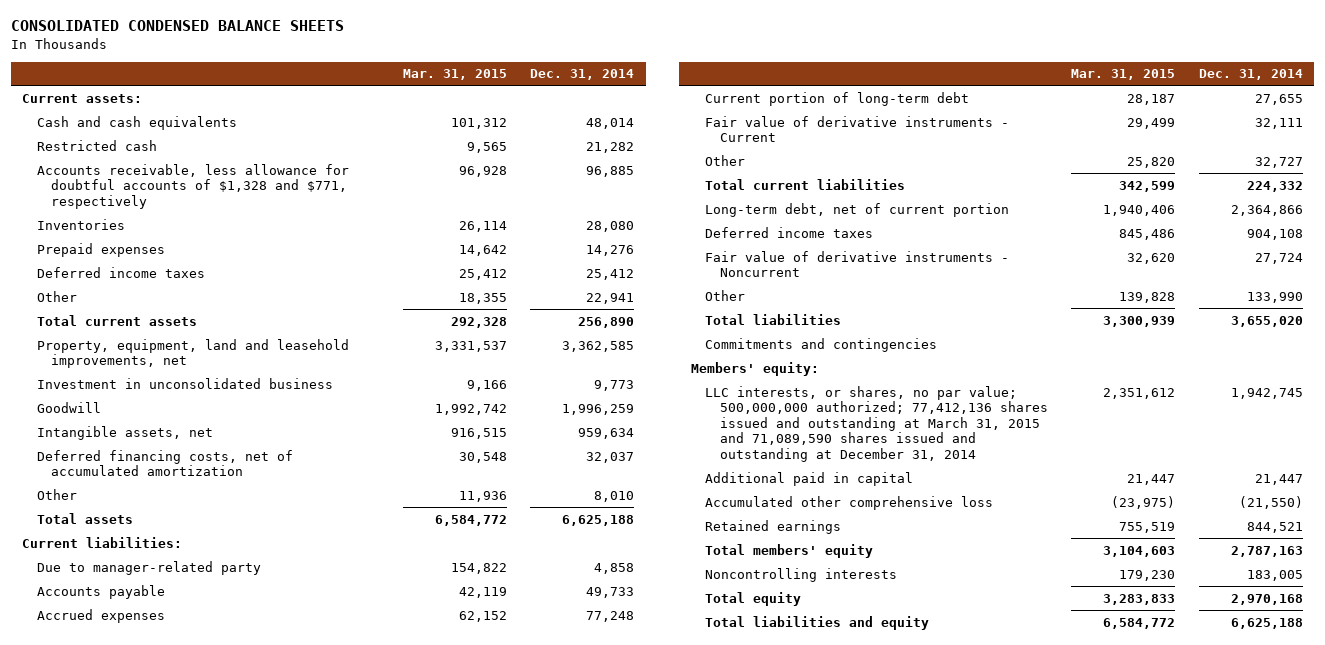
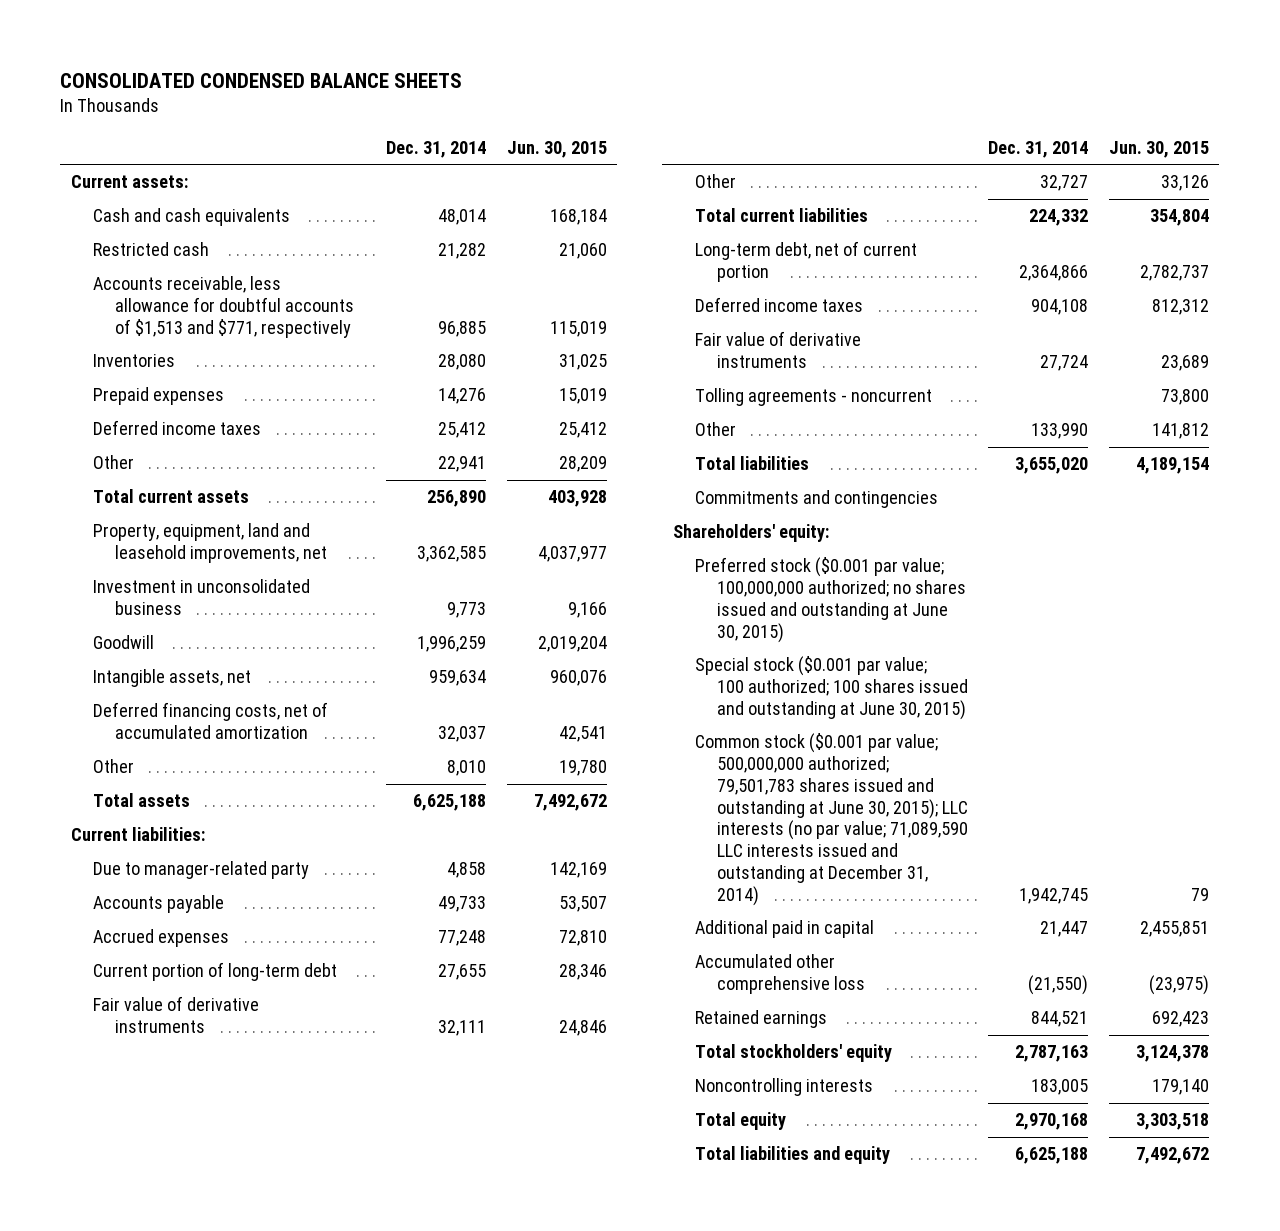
- | Mar. 31, 2015 | Dec. 31, 2014
+ | Dec. 31, 2014 | Jun. 30, 2015
- Accounts receivable, less allowance for doubtful accounts of $1,328 and $771, respectively | 96,928 | 96,885
+ Accounts receivable, less allowance for doubtful accounts of $1,513 and $771, respectively | 96,885 | 115,019
- Fair value of derivative instruments - Current | 29,499 | 32,111
+ Fair value of derivative instruments | 32,111 | 24,846
- Fair value of derivative instruments - Noncurrent | 32,620 | 27,724
+ Fair value of derivative instruments | 27,724 | 23,689
+ Tolling agreements - noncurrent | | 73,800
- Members' equity:
- LLC interests, or shares, no par value; 500,000,000 authorized; 77,412,136 shares issued and outstanding at March 31, 2015 and 71,089,590 shares issued and outstanding at December 31, 2014 | 2,351,612 | 1,942,745
+ Shareholders' equity:
+ Preferred stock ($0.001 par value; 100,000,000 authorized; no shares issued and outstanding at June 30, 2015)
+ Special stock ($0.001 par value; 100 authorized; 100 shares issued and outstanding at June 30, 2015)
+ Common stock ($0.001 par value; 500,000,000 authorized; 79,501,783 shares issued and outstanding at June 30, 2015); LLC interests (no par value; 71,089,590 LLC interests issued and outstanding at December 31, 2014) | 1,942,745 | 79
- Total members' equity | 3,104,603 | 2,787,163
+ Total stockholders' equity | 2,787,163 | 3,124,378

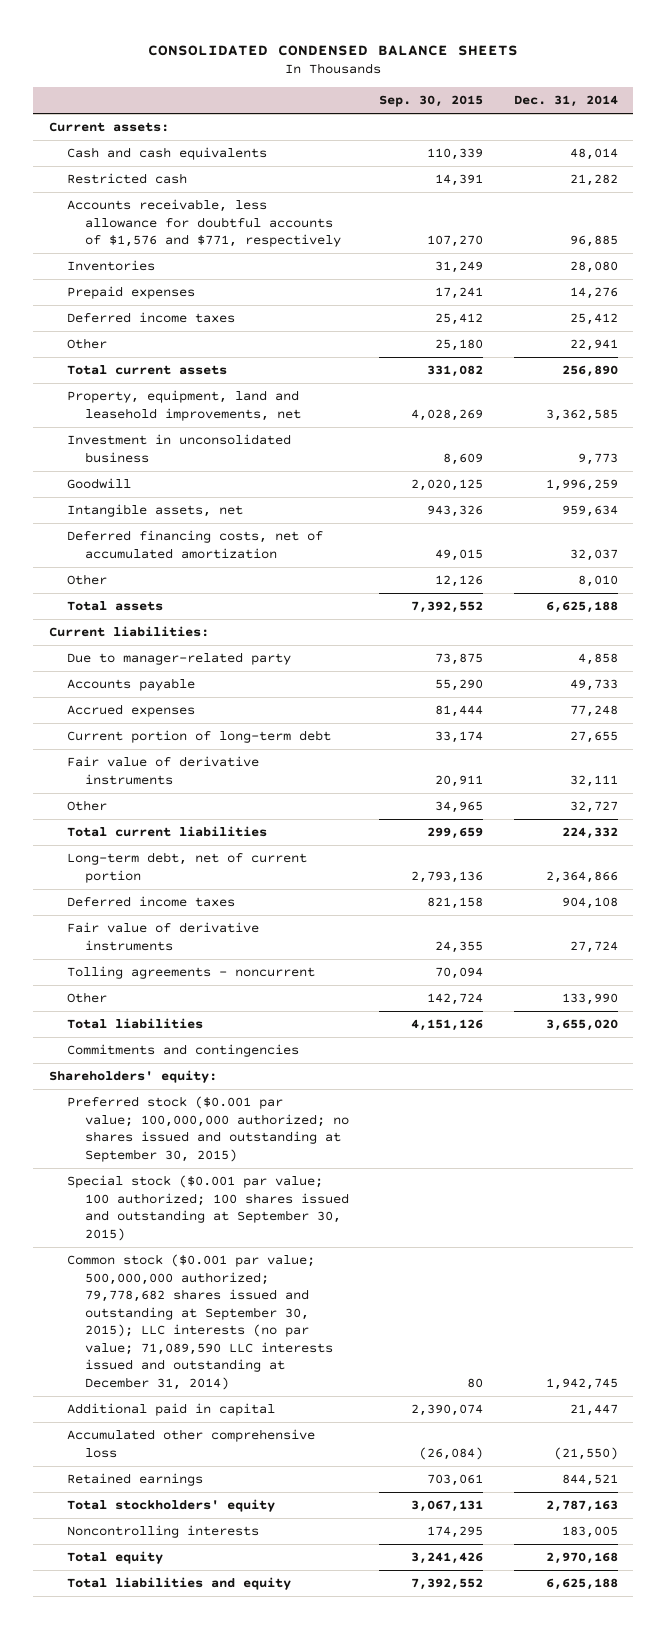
- | Dec. 31, 2014 | Jun. 30, 2015
+ | Sep. 30, 2015 | Dec. 31, 2014
- Accounts receivable, less allowance for doubtful accounts of $1,513 and $771, respectively | 96,885 | 115,019
+ Accounts receivable, less allowance for doubtful accounts of $1,576 and $771, respectively | 107,270 | 96,885
- Preferred stock ($0.001 par value; 100,000,000 authorized; no shares issued and outstanding at June 30, 2015)
- Special stock ($0.001 par value; 100 authorized; 100 shares issued and outstanding at June 30, 2015)
- Common stock ($0.001 par value; 500,000,000 authorized; 79,501,783 shares issued and outstanding at June 30, 2015); LLC interests (no par value; 71,089,590 LLC interests issued and outstanding at December 31, 2014) | 1,942,745 | 79
+ Preferred stock ($0.001 par value; 100,000,000 authorized; no shares issued and outstanding at September 30, 2015)
+ Special stock ($0.001 par value; 100 authorized; 100 shares issued and outstanding at September 30, 2015)
+ Common stock ($0.001 par value; 500,000,000 authorized; 79,778,682 shares issued and outstanding at September 30, 2015); LLC interests (no par value; 71,089,590 LLC interests issued and outstanding at December 31, 2014) | 80 | 1,942,745

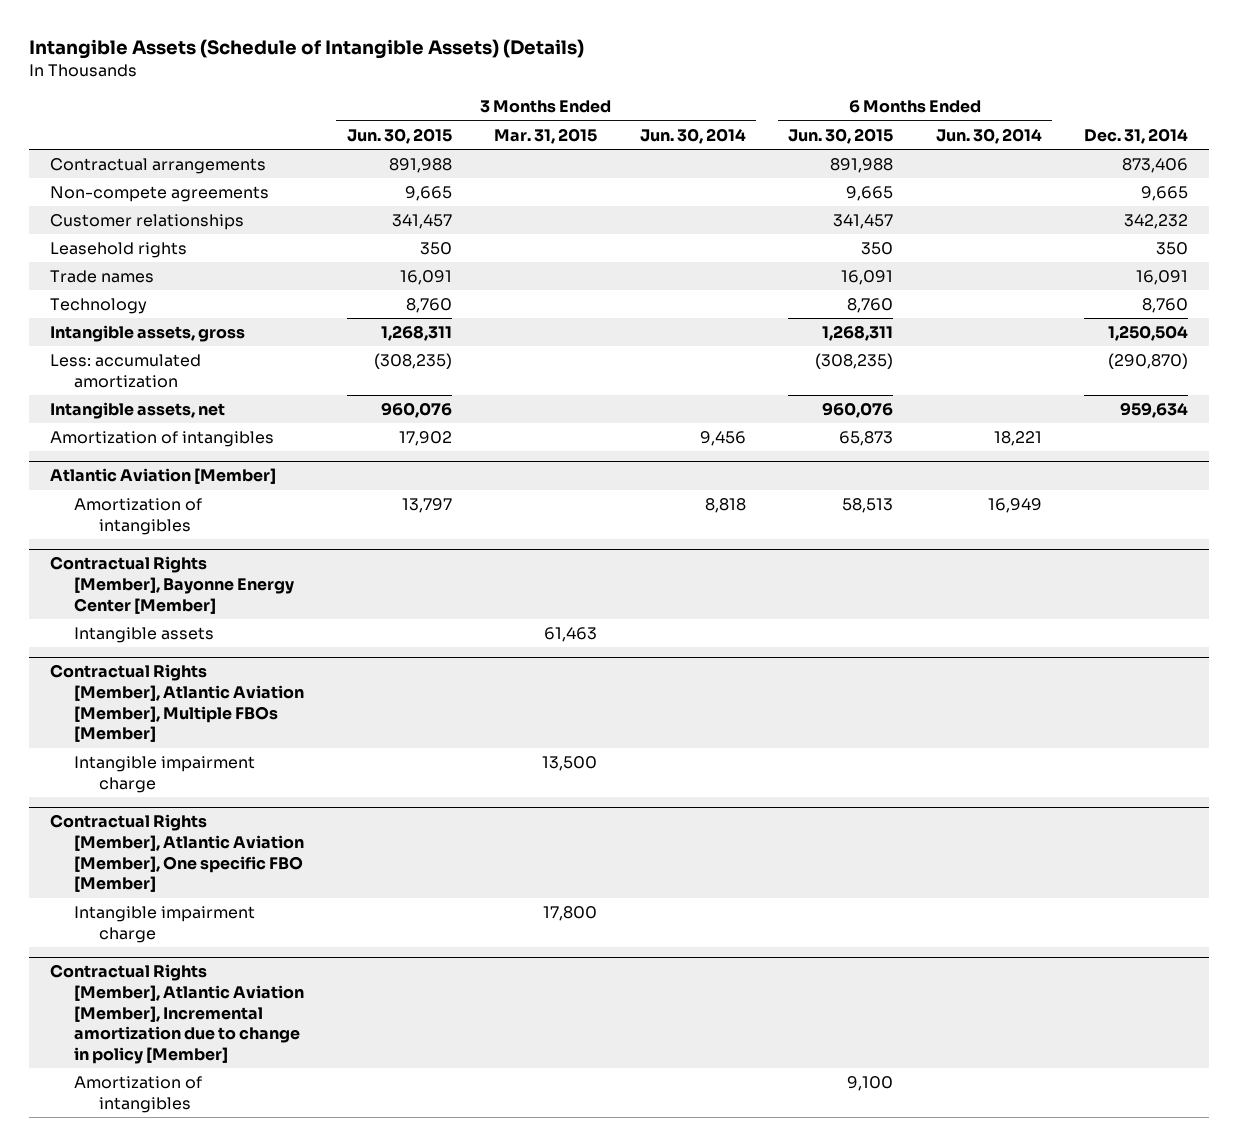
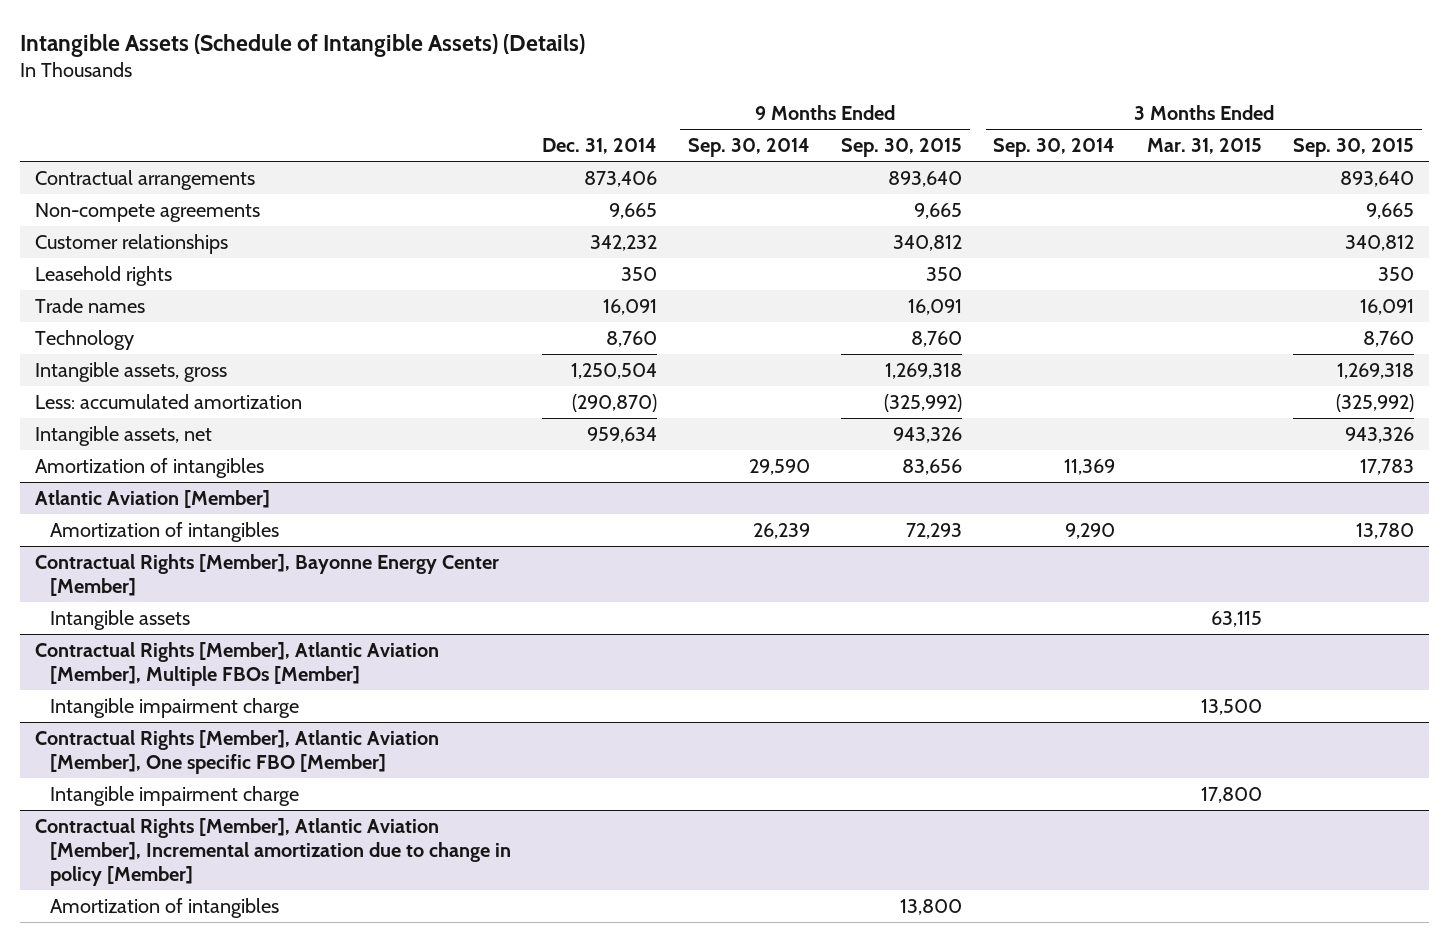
- | 3 Months Ended Jun. 30, 2015 | 3 Months Ended Mar. 31, 2015 | 3 Months Ended Jun. 30, 2014 | 6 Months Ended Jun. 30, 2015 | 6 Months Ended Jun. 30, 2014 | Dec. 31, 2014
+ | Dec. 31, 2014 | 9 Months Ended Sep. 30, 2014 | 9 Months Ended Sep. 30, 2015 | 3 Months Ended Sep. 30, 2014 | 3 Months Ended Mar. 31, 2015 | 3 Months Ended Sep. 30, 2015
@ Contractual Rights [Member], Bayonne Energy Center [Member]
- Intangible assets | | 61,463 | | | |
+ Intangible assets | | | | | 63,115 |

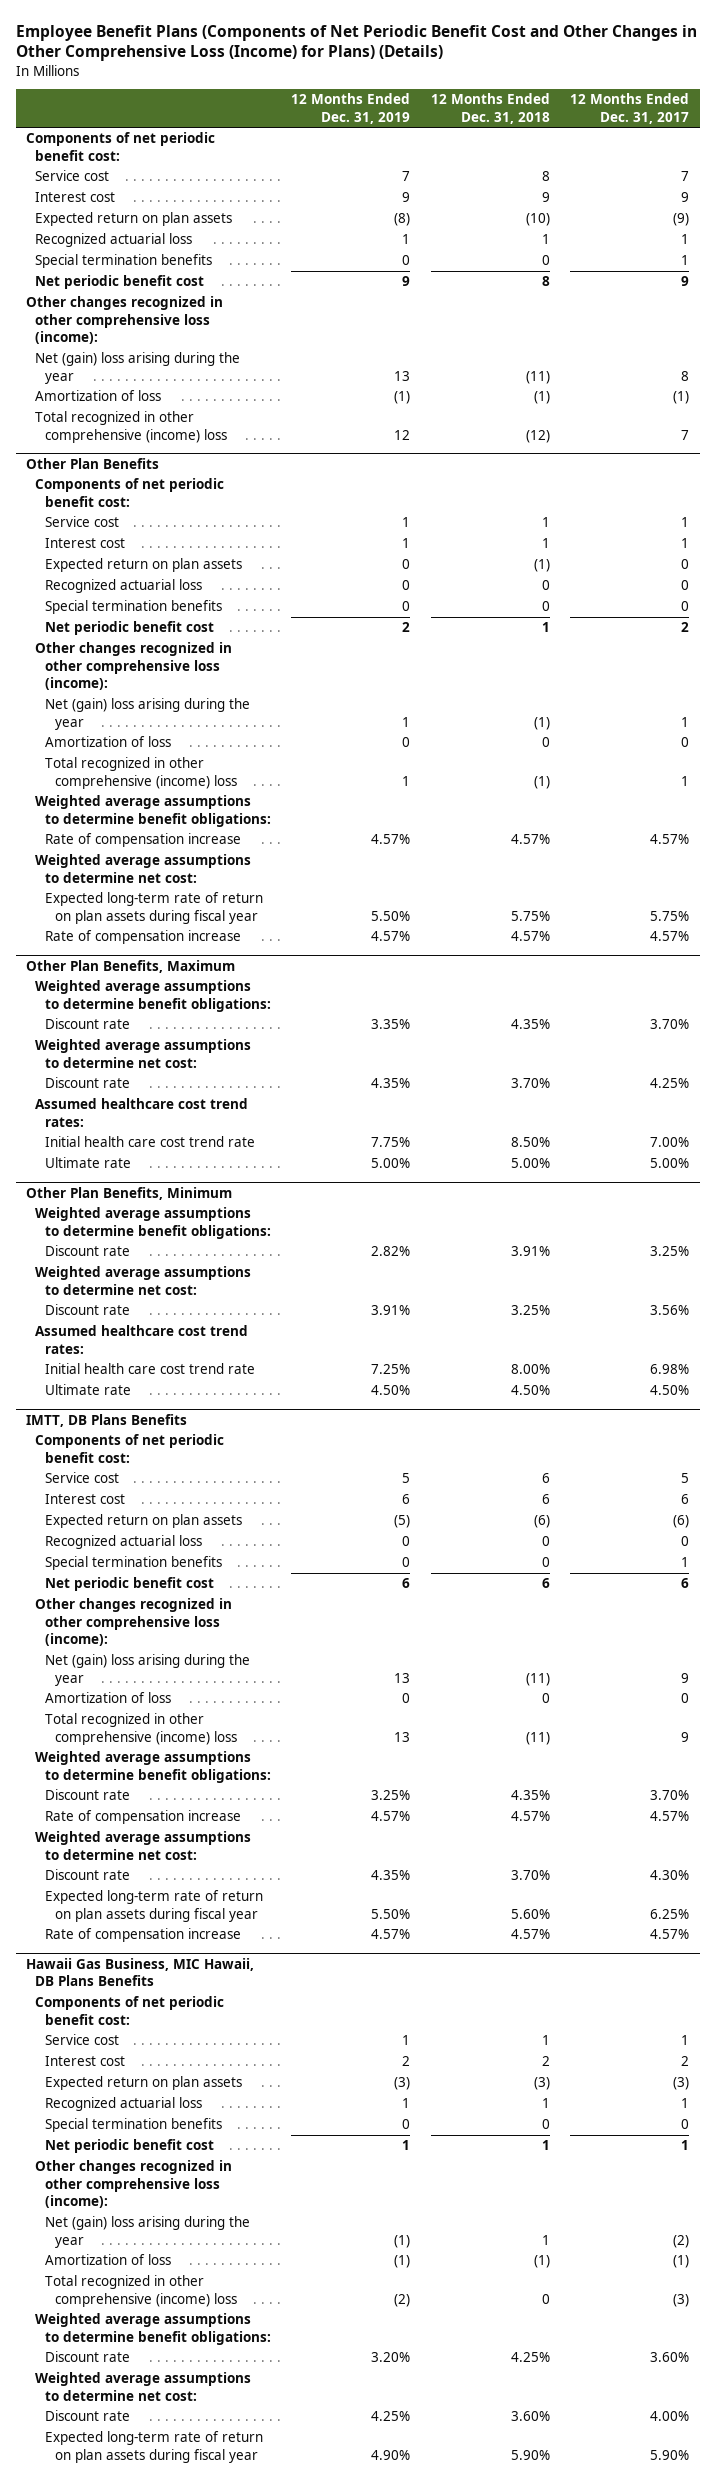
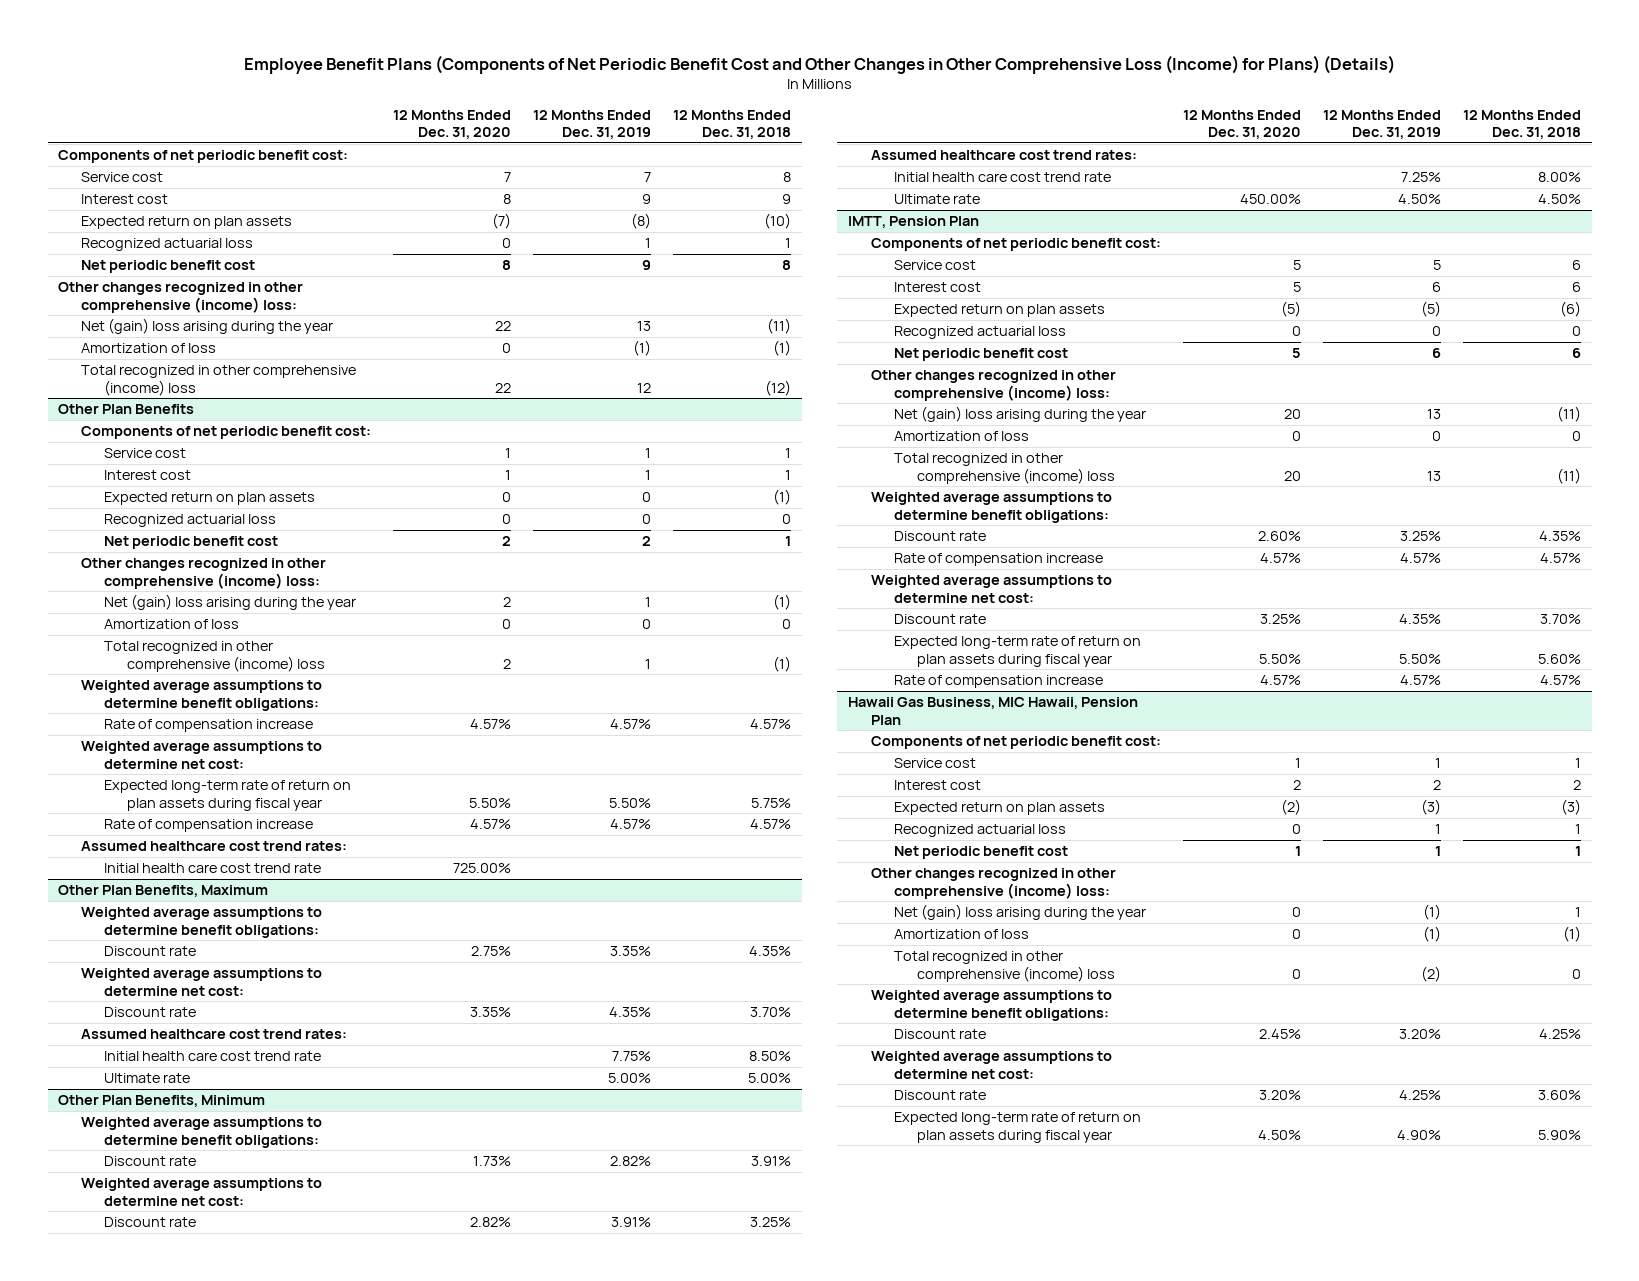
- | 12 Months Ended Dec. 31, 2019 | 12 Months Ended Dec. 31, 2018 | 12 Months Ended Dec. 31, 2017
+ | 12 Months Ended Dec. 31, 2020 | 12 Months Ended Dec. 31, 2019 | 12 Months Ended Dec. 31, 2018
- Special termination benefits | 0 | 0 | 1
- Other changes recognized in other comprehensive loss (income):
+ Other changes recognized in other comprehensive (income) loss:
@ Other Plan Benefits
- Special termination benefits | 0 | 0 | 0
- Other changes recognized in other comprehensive loss (income):
+ Other changes recognized in other comprehensive (income) loss:
+ Assumed healthcare cost trend rates:
+ Initial health care cost trend rate | 725.00% | |
- IMTT, DB Plans Benefits
+ IMTT, Pension Plan
- Special termination benefits | 0 | 0 | 1
- Other changes recognized in other comprehensive loss (income):
+ Other changes recognized in other comprehensive (income) loss:
- Hawaii Gas Business, MIC Hawaii, DB Plans Benefits
+ Hawaii Gas Business, MIC Hawaii, Pension Plan
- Special termination benefits | 0 | 0 | 0
- Other changes recognized in other comprehensive loss (income):
+ Other changes recognized in other comprehensive (income) loss:

